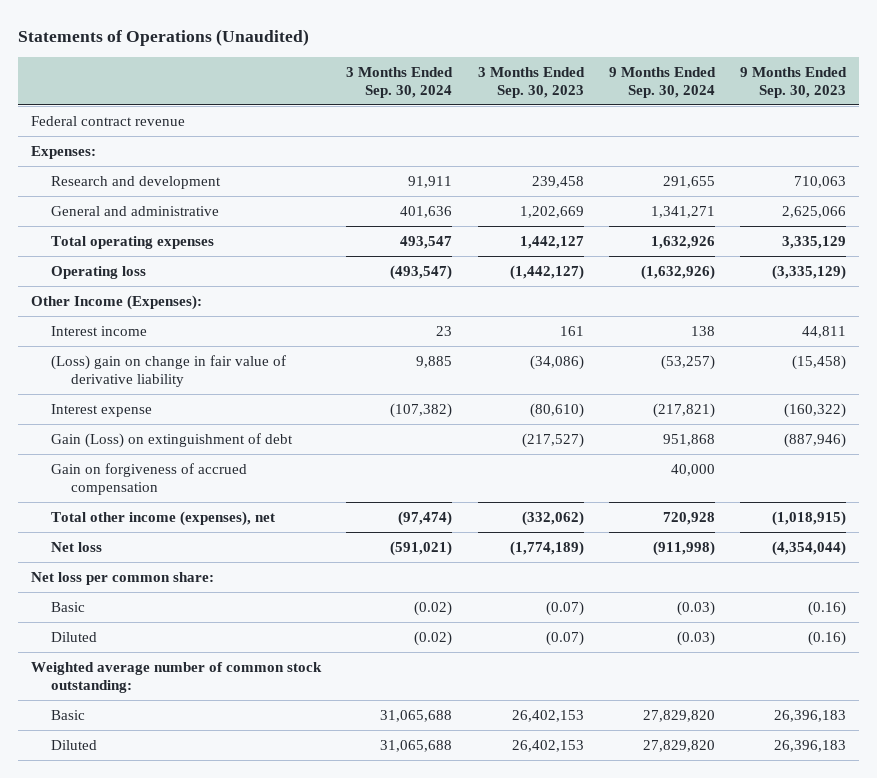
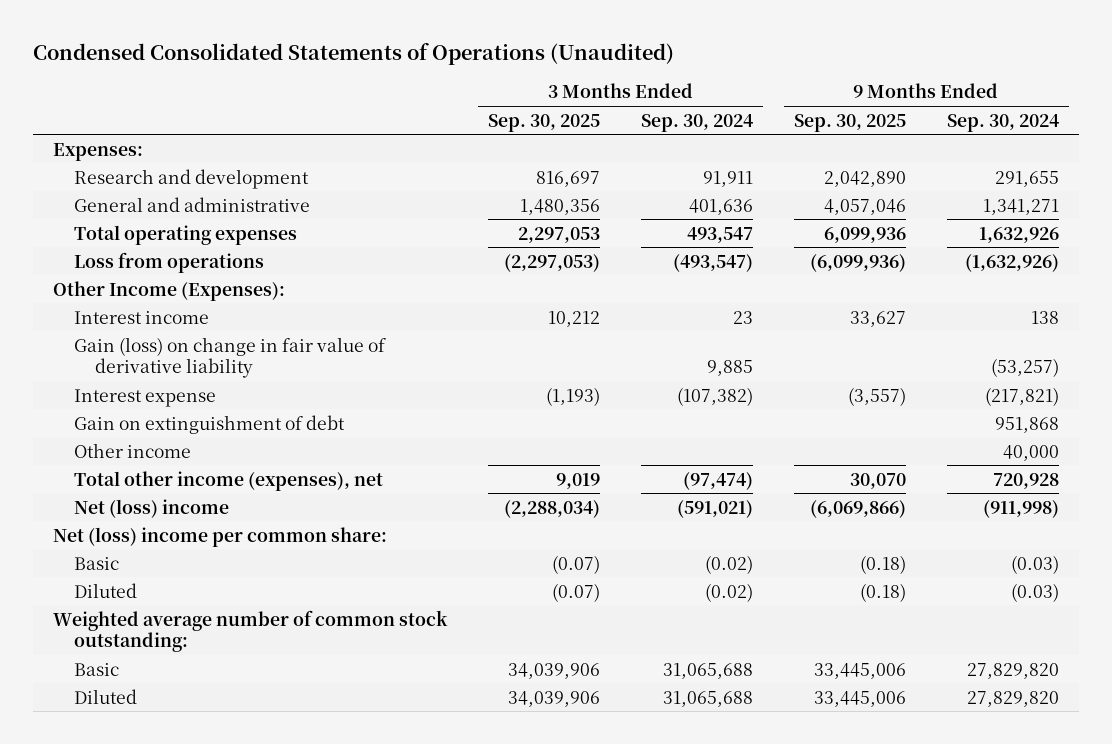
- Statements of Operations (Unaudited)
+ Condensed Consolidated Statements of Operations (Unaudited)
- | 3 Months Ended Sep. 30, 2024 | 3 Months Ended Sep. 30, 2023 | 9 Months Ended Sep. 30, 2024 | 9 Months Ended Sep. 30, 2023
+ | 3 Months Ended Sep. 30, 2025 | 3 Months Ended Sep. 30, 2024 | 9 Months Ended Sep. 30, 2025 | 9 Months Ended Sep. 30, 2024
- Federal contract revenue
- Operating loss | (493,547) | (1,442,127) | (1,632,926) | (3,335,129)
+ Loss from operations | (2,297,053) | (493,547) | (6,099,936) | (1,632,926)
- (Loss) gain on change in fair value of derivative liability | 9,885 | (34,086) | (53,257) | (15,458)
+ Gain (loss) on change in fair value of derivative liability | | 9,885 | | (53,257)
- Gain (Loss) on extinguishment of debt | | (217,527) | 951,868 | (887,946)
- Gain on forgiveness of accrued compensation | | | 40,000 |
+ Gain on extinguishment of debt | | | | 951,868
+ Other income | | | | 40,000
- Net loss | (591,021) | (1,774,189) | (911,998) | (4,354,044)
- Net loss per common share:
+ Net (loss) income | (2,288,034) | (591,021) | (6,069,866) | (911,998)
+ Net (loss) income per common share:

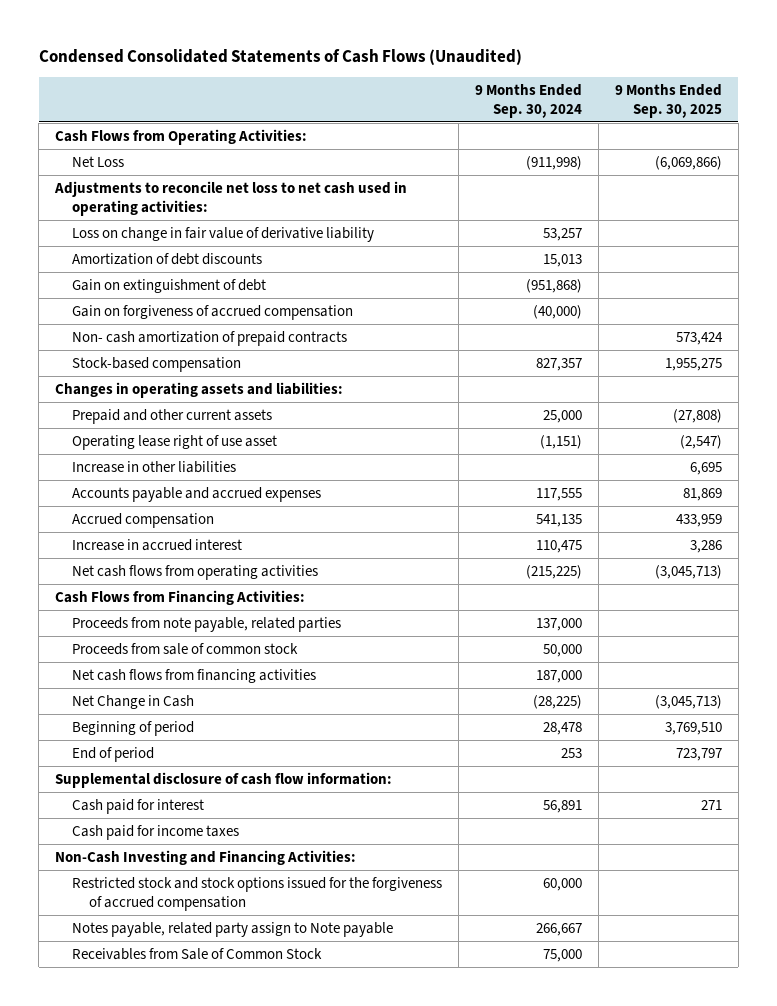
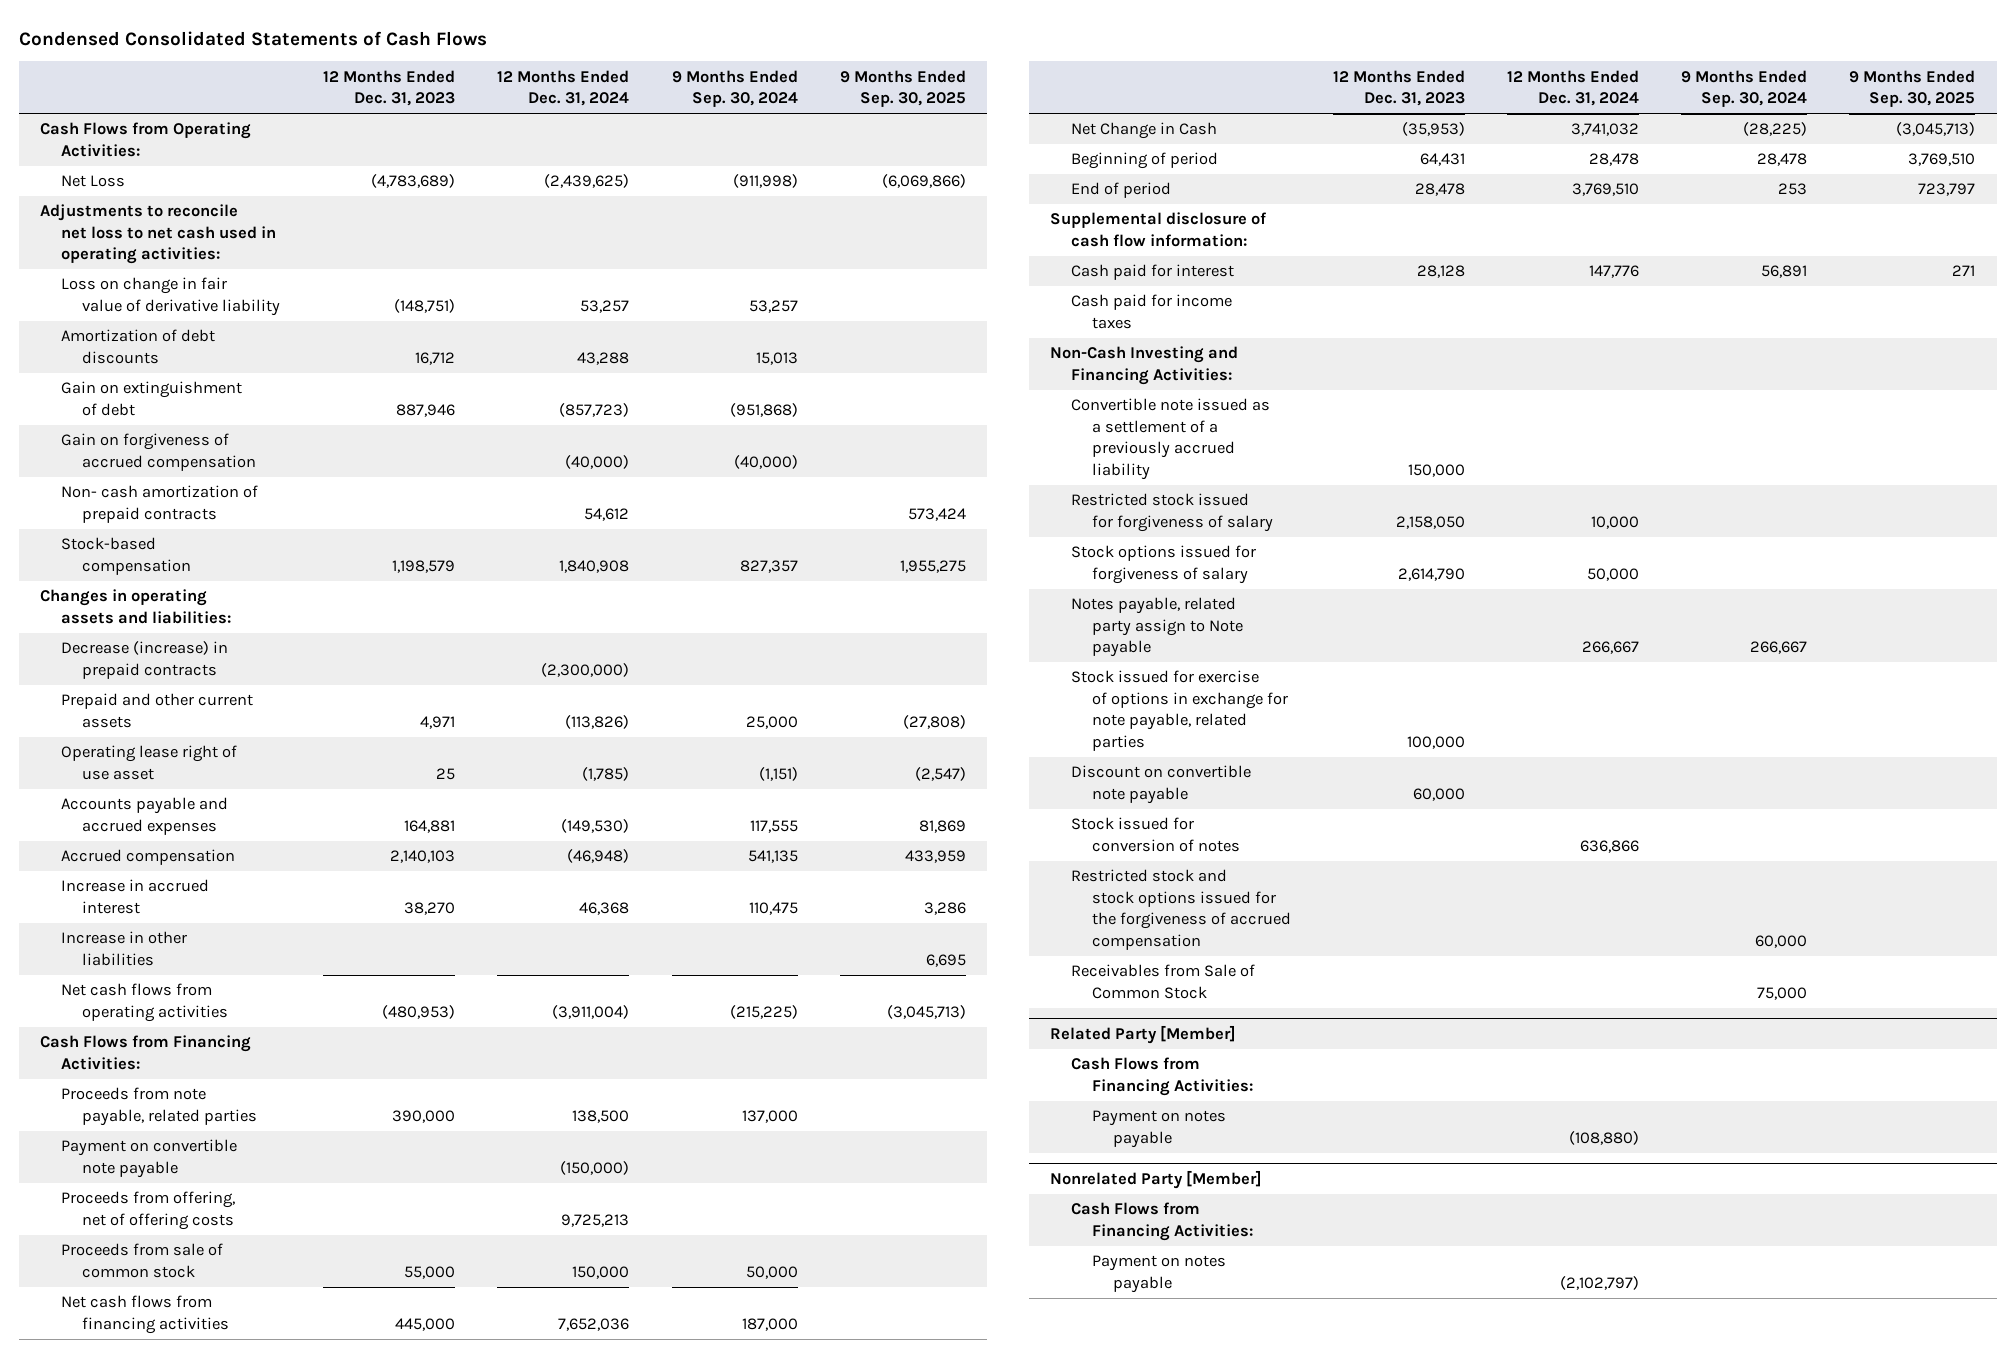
- Condensed Consolidated Statements of Cash Flows (Unaudited)
+ Condensed Consolidated Statements of Cash Flows
- | 9 Months Ended Sep. 30, 2024 | 9 Months Ended Sep. 30, 2025
+ | 12 Months Ended Dec. 31, 2023 | 12 Months Ended Dec. 31, 2024 | 9 Months Ended Sep. 30, 2024 | 9 Months Ended Sep. 30, 2025
+ Decrease (increase) in prepaid contracts | | (2,300,000) | |
moved down: Increase in other liabilities | | | | 6,695
+ Payment on convertible note payable | | (150,000) | |
+ Proceeds from offering, net of offering costs | | 9,725,213 | |
+ Convertible note issued as a settlement of a previously accrued liability | 150,000 | | |
+ Restricted stock issued for forgiveness of salary | 2,158,050 | 10,000 | |
+ Stock options issued for forgiveness of salary | 2,614,790 | 50,000 | |
+ Stock issued for exercise of options in exchange for note payable, related parties | 100,000 | | |
+ Discount on convertible note payable | 60,000 | | |
+ Stock issued for conversion of notes | | 636,866 | |
moved down: Restricted stock and stock options issued for the forgiveness of accrued compensation | | | 60,000 |
+ Related Party [Member]
+ Cash Flows from Financing Activities:
+ Payment on notes payable | | (108,880) | |
+ Nonrelated Party [Member]
+ Cash Flows from Financing Activities:
+ Payment on notes payable | | (2,102,797) | |

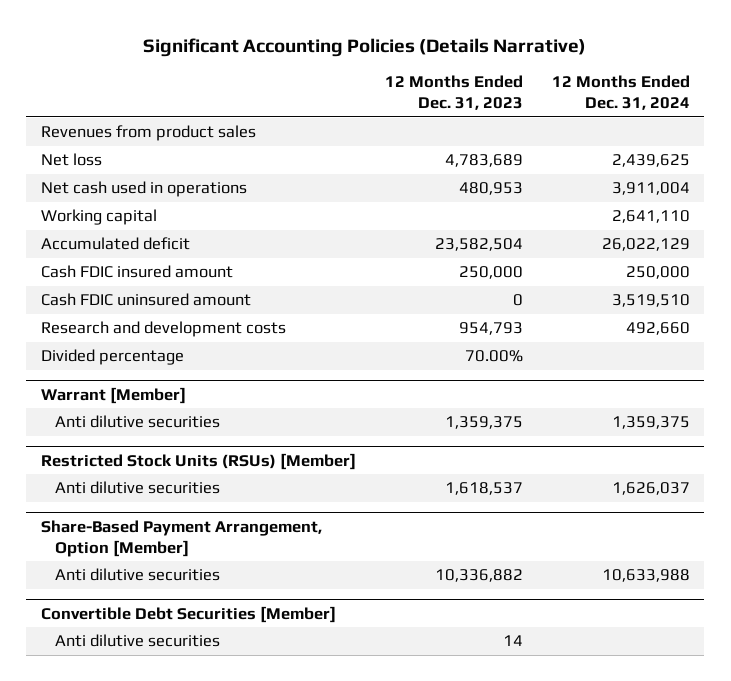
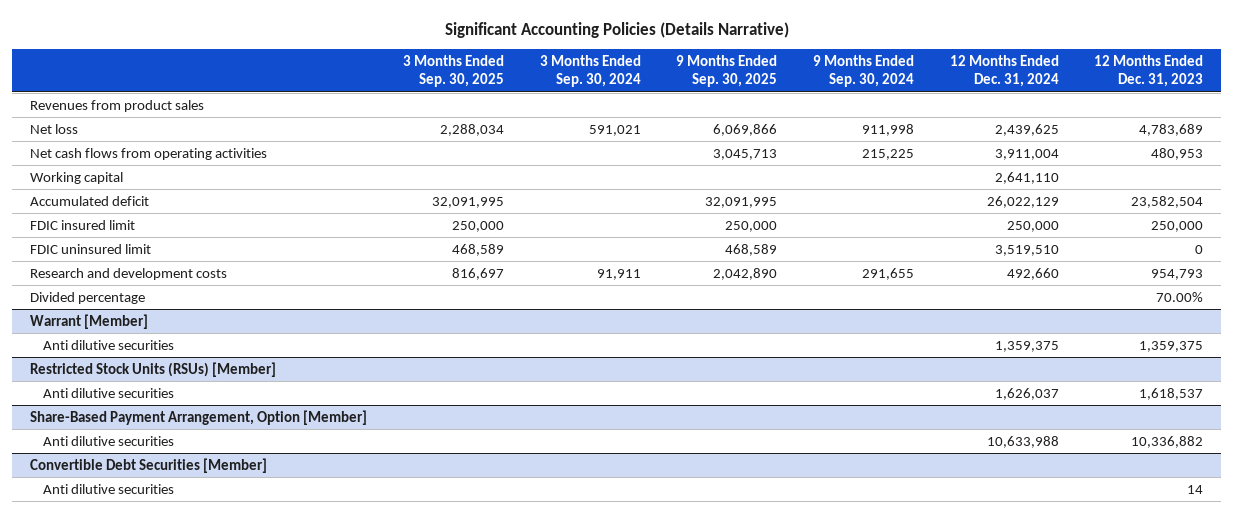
- | 12 Months Ended Dec. 31, 2023 | 12 Months Ended Dec. 31, 2024
+ | 3 Months Ended Sep. 30, 2025 | 3 Months Ended Sep. 30, 2024 | 9 Months Ended Sep. 30, 2025 | 9 Months Ended Sep. 30, 2024 | 12 Months Ended Dec. 31, 2024 | 12 Months Ended Dec. 31, 2023
- Net cash used in operations | 480,953 | 3,911,004
+ Net cash flows from operating activities | | | 3,045,713 | 215,225 | 3,911,004 | 480,953
- Cash FDIC insured amount | 250,000 | 250,000
- Cash FDIC uninsured amount | 0 | 3,519,510
+ FDIC insured limit | 250,000 | | 250,000 | | 250,000 | 250,000
+ FDIC uninsured limit | 468,589 | | 468,589 | | 3,519,510 | 0

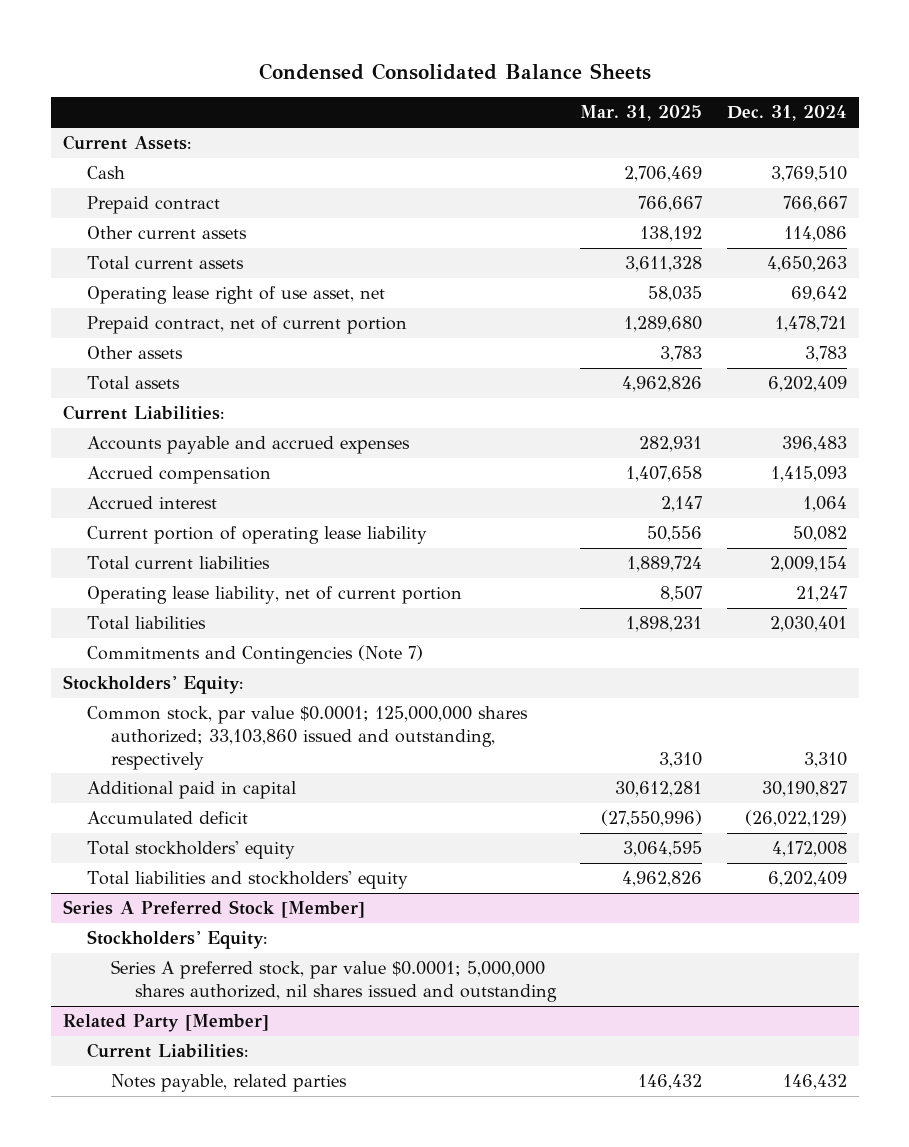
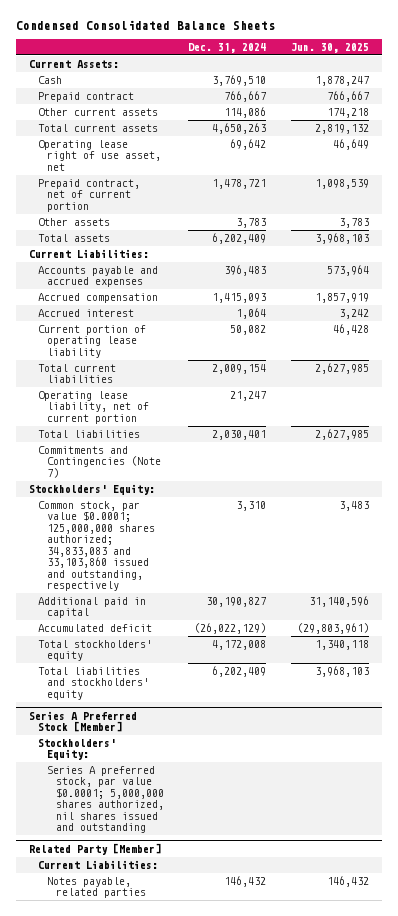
- | Mar. 31, 2025 | Dec. 31, 2024
+ | Dec. 31, 2024 | Jun. 30, 2025
- Common stock, par value $0.0001; 125,000,000 shares authorized; 33,103,860 issued and outstanding, respectively | 3,310 | 3,310
+ Common stock, par value $0.0001; 125,000,000 shares authorized; 34,833,083 and 33,103,860 issued and outstanding, respectively | 3,310 | 3,483

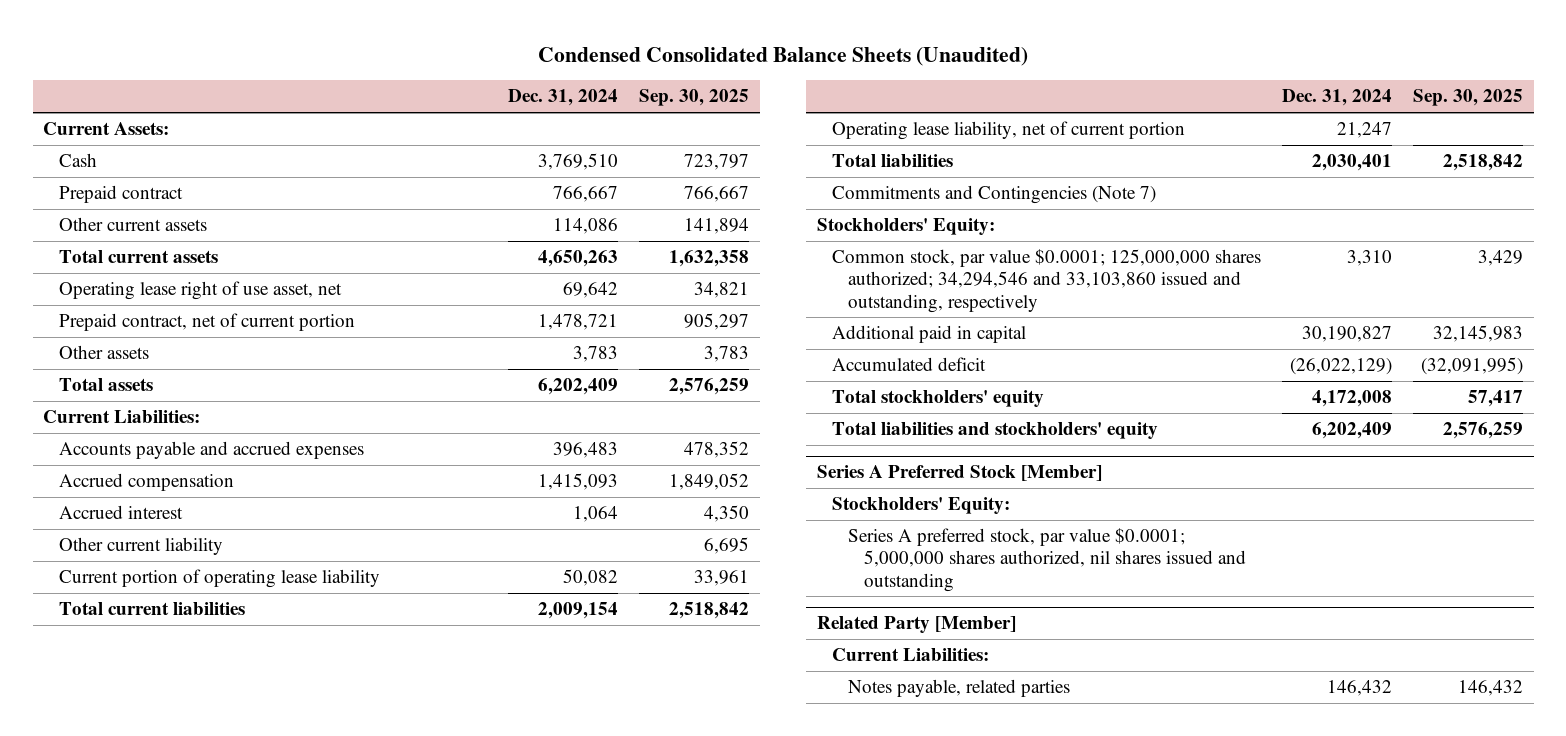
- Condensed Consolidated Balance Sheets
+ Condensed Consolidated Balance Sheets (Unaudited)
- | Dec. 31, 2024 | Jun. 30, 2025
+ | Dec. 31, 2024 | Sep. 30, 2025
+ Other current liability | | 6,695
- Common stock, par value $0.0001; 125,000,000 shares authorized; 34,833,083 and 33,103,860 issued and outstanding, respectively | 3,310 | 3,483
+ Common stock, par value $0.0001; 125,000,000 shares authorized; 34,294,546 and 33,103,860 issued and outstanding, respectively | 3,310 | 3,429

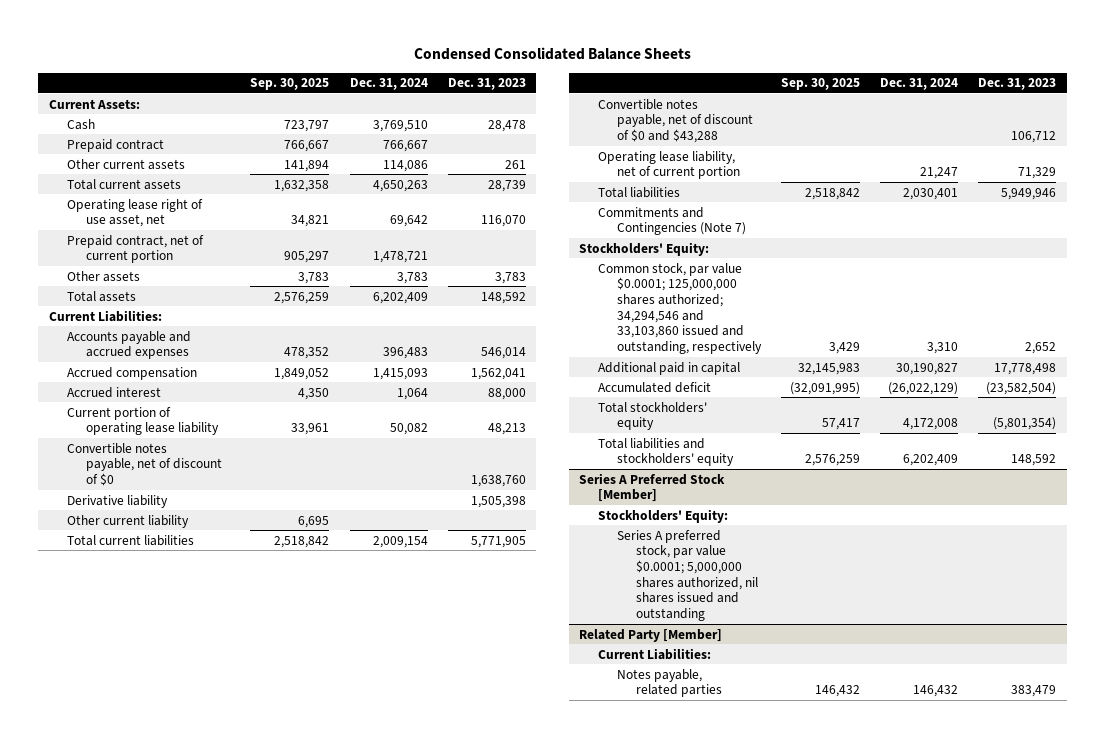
- Condensed Consolidated Balance Sheets (Unaudited)
+ Condensed Consolidated Balance Sheets
- | Dec. 31, 2024 | Sep. 30, 2025
+ | Sep. 30, 2025 | Dec. 31, 2024 | Dec. 31, 2023
+ Convertible notes payable, net of discount of $0 | | | 1,638,760
+ Derivative liability | | | 1,505,398
moved down: Other current liability | 6,695 | |
+ Convertible notes payable, net of discount of $0 and $43,288 | | | 106,712

